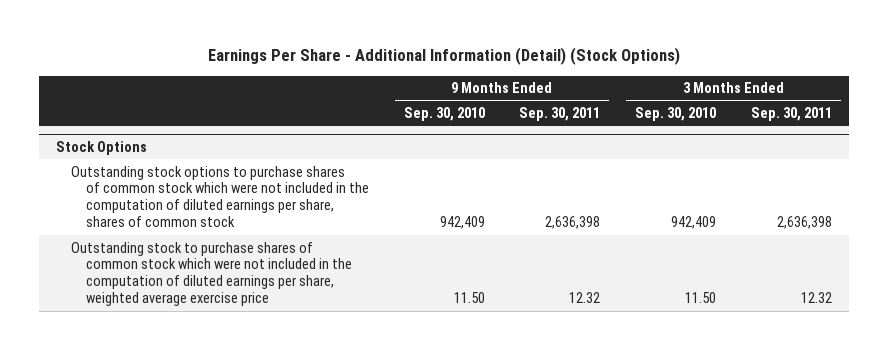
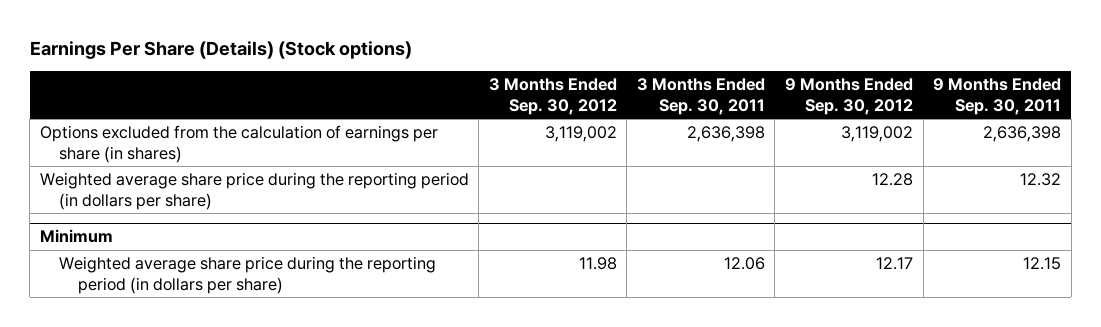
- Earnings Per Share - Additional Information (Detail) (Stock Options)
+ Earnings Per Share (Details) (Stock options)
- | 9 Months Ended Sep. 30, 2010 | 9 Months Ended Sep. 30, 2011 | 3 Months Ended Sep. 30, 2010 | 3 Months Ended Sep. 30, 2011
+ | 3 Months Ended Sep. 30, 2012 | 3 Months Ended Sep. 30, 2011 | 9 Months Ended Sep. 30, 2012 | 9 Months Ended Sep. 30, 2011
- Stock Options
- Outstanding stock options to purchase shares of common stock which were not included in the computation of diluted earnings per share, shares of common stock | 942,409 | 2,636,398 | 942,409 | 2,636,398
- Outstanding stock to purchase shares of common stock which were not included in the computation of diluted earnings per share, weighted average exercise price | 11.50 | 12.32 | 11.50 | 12.32
+ Options excluded from the calculation of earnings per share (in shares) | 3,119,002 | 2,636,398 | 3,119,002 | 2,636,398
+ Weighted average share price during the reporting period (in dollars per share) | | | 12.28 | 12.32
+ Minimum
+ Weighted average share price during the reporting period (in dollars per share) | 11.98 | 12.06 | 12.17 | 12.15

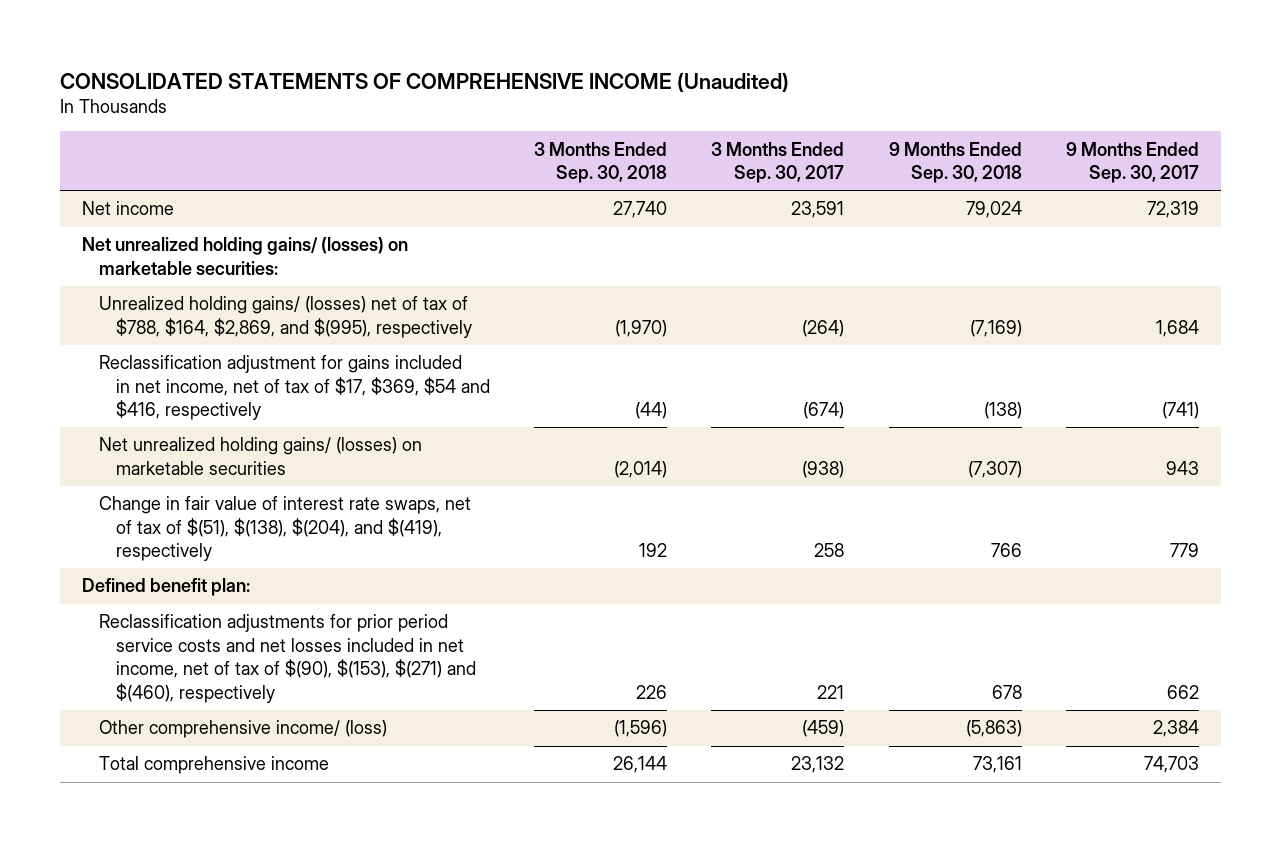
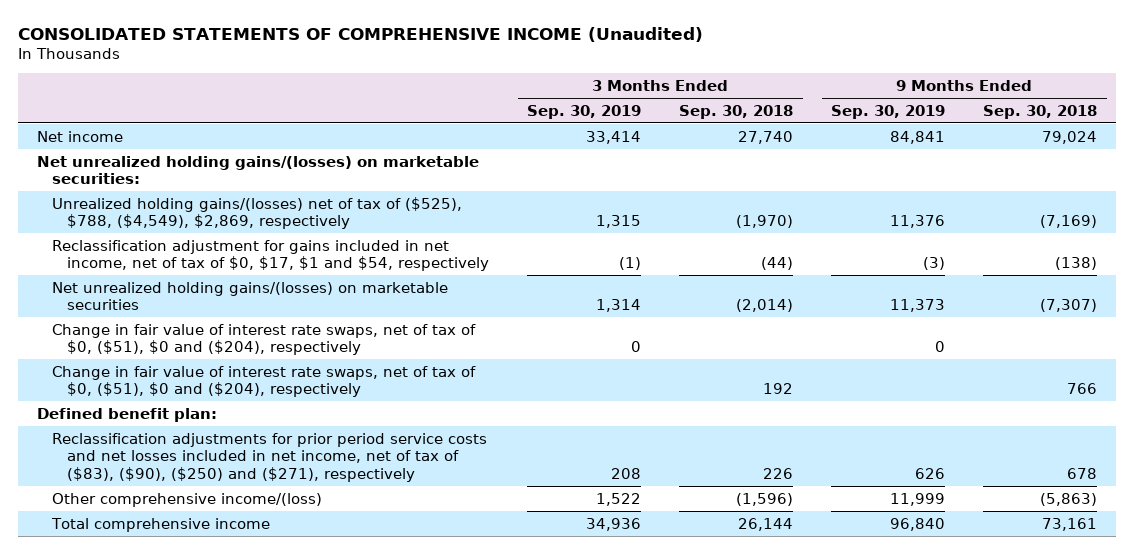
- | 3 Months Ended Sep. 30, 2018 | 3 Months Ended Sep. 30, 2017 | 9 Months Ended Sep. 30, 2018 | 9 Months Ended Sep. 30, 2017
+ | 3 Months Ended Sep. 30, 2019 | 3 Months Ended Sep. 30, 2018 | 9 Months Ended Sep. 30, 2019 | 9 Months Ended Sep. 30, 2018
- Net unrealized holding gains/ (losses) on marketable securities:
- Unrealized holding gains/ (losses) net of tax of $788, $164, $2,869, and $(995), respectively | (1,970) | (264) | (7,169) | 1,684
- Reclassification adjustment for gains included in net income, net of tax of $17, $369, $54 and $416, respectively | (44) | (674) | (138) | (741)
- Net unrealized holding gains/ (losses) on marketable securities | (2,014) | (938) | (7,307) | 943
- Change in fair value of interest rate swaps, net of tax of $(51), $(138), $(204), and $(419), respectively | 192 | 258 | 766 | 779
+ Net unrealized holding gains/(losses) on marketable securities:
+ Unrealized holding gains/(losses) net of tax of ($525), $788, ($4,549), $2,869, respectively | 1,315 | (1,970) | 11,376 | (7,169)
+ Reclassification adjustment for gains included in net income, net of tax of $0, $17, $1 and $54, respectively | (1) | (44) | (3) | (138)
+ Net unrealized holding gains/(losses) on marketable securities | 1,314 | (2,014) | 11,373 | (7,307)
+ Change in fair value of interest rate swaps, net of tax of $0, ($51), $0 and ($204), respectively | 0 | | 0 |
+ Change in fair value of interest rate swaps, net of tax of $0, ($51), $0 and ($204), respectively | | 192 | | 766
- Reclassification adjustments for prior period service costs and net losses included in net income, net of tax of $(90), $(153), $(271) and $(460), respectively | 226 | 221 | 678 | 662
- Other comprehensive income/ (loss) | (1,596) | (459) | (5,863) | 2,384
+ Reclassification adjustments for prior period service costs and net losses included in net income, net of tax of ($83), ($90), ($250) and ($271), respectively | 208 | 226 | 626 | 678
+ Other comprehensive income/(loss) | 1,522 | (1,596) | 11,999 | (5,863)

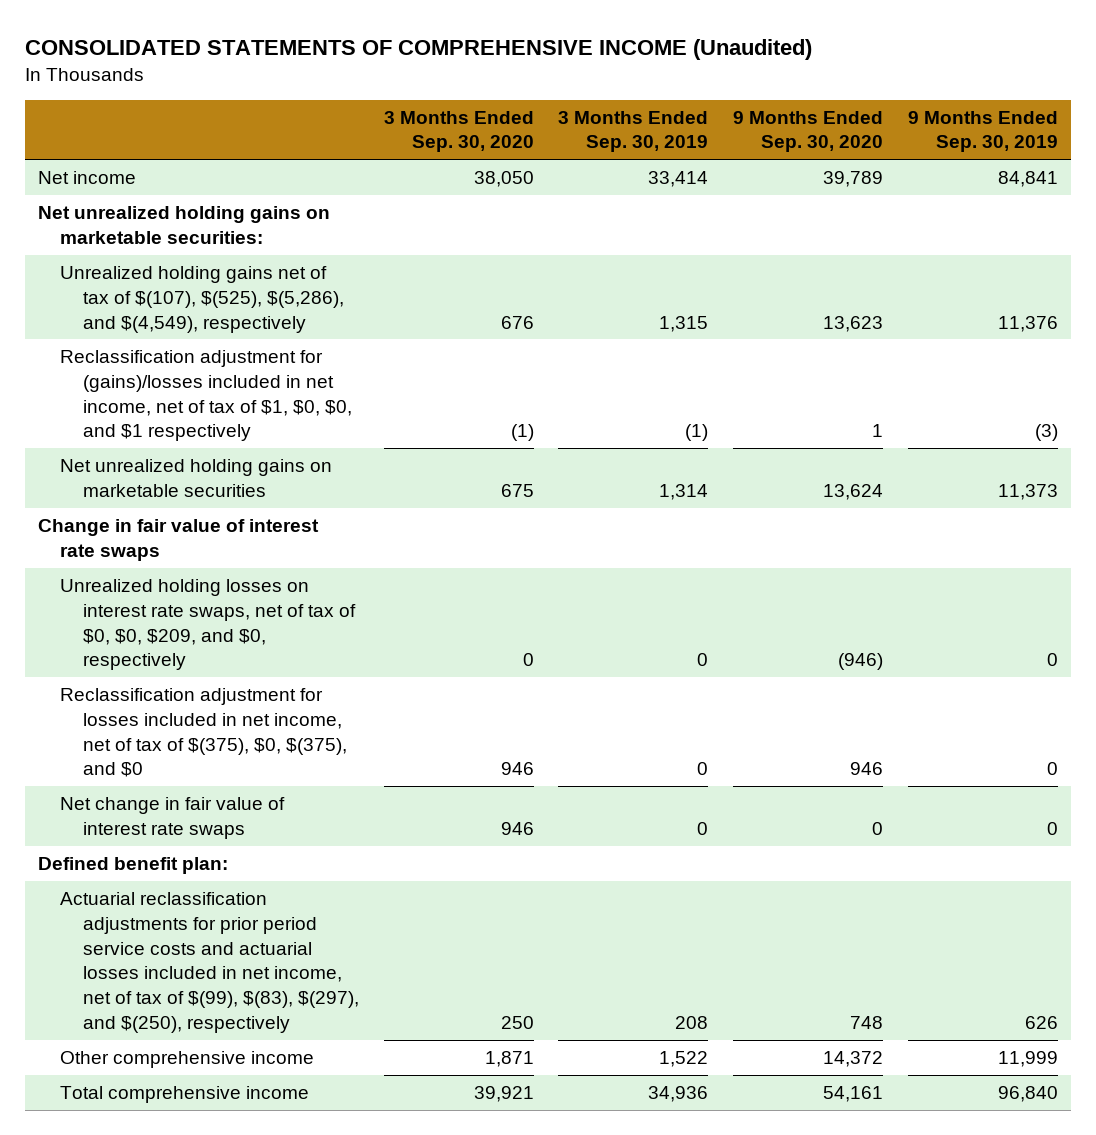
- | 3 Months Ended Sep. 30, 2019 | 3 Months Ended Sep. 30, 2018 | 9 Months Ended Sep. 30, 2019 | 9 Months Ended Sep. 30, 2018
+ | 3 Months Ended Sep. 30, 2020 | 3 Months Ended Sep. 30, 2019 | 9 Months Ended Sep. 30, 2020 | 9 Months Ended Sep. 30, 2019
- Net unrealized holding gains/(losses) on marketable securities:
- Unrealized holding gains/(losses) net of tax of ($525), $788, ($4,549), $2,869, respectively | 1,315 | (1,970) | 11,376 | (7,169)
- Reclassification adjustment for gains included in net income, net of tax of $0, $17, $1 and $54, respectively | (1) | (44) | (3) | (138)
- Net unrealized holding gains/(losses) on marketable securities | 1,314 | (2,014) | 11,373 | (7,307)
- Change in fair value of interest rate swaps, net of tax of $0, ($51), $0 and ($204), respectively | 0 | | 0 |
- Change in fair value of interest rate swaps, net of tax of $0, ($51), $0 and ($204), respectively | | 192 | | 766
+ Net unrealized holding gains on marketable securities:
+ Unrealized holding gains net of tax of $(107), $(525), $(5,286), and $(4,549), respectively | 676 | 1,315 | 13,623 | 11,376
+ Reclassification adjustment for (gains)/losses included in net income, net of tax of $1, $0, $0, and $1 respectively | (1) | (1) | 1 | (3)
+ Net unrealized holding gains on marketable securities | 675 | 1,314 | 13,624 | 11,373
+ Change in fair value of interest rate swaps
+ Unrealized holding losses on interest rate swaps, net of tax of $0, $0, $209, and $0, respectively | 0 | 0 | (946) | 0
+ Reclassification adjustment for losses included in net income, net of tax of $(375), $0, $(375), and $0 | 946 | 0 | 946 | 0
+ Net change in fair value of interest rate swaps | 946 | 0 | 0 | 0
- Reclassification adjustments for prior period service costs and net losses included in net income, net of tax of ($83), ($90), ($250) and ($271), respectively | 208 | 226 | 626 | 678
- Other comprehensive income/(loss) | 1,522 | (1,596) | 11,999 | (5,863)
+ Actuarial reclassification adjustments for prior period service costs and actuarial losses included in net income, net of tax of $(99), $(83), $(297), and $(250), respectively | 250 | 208 | 748 | 626
+ Other comprehensive income | 1,871 | 1,522 | 14,372 | 11,999

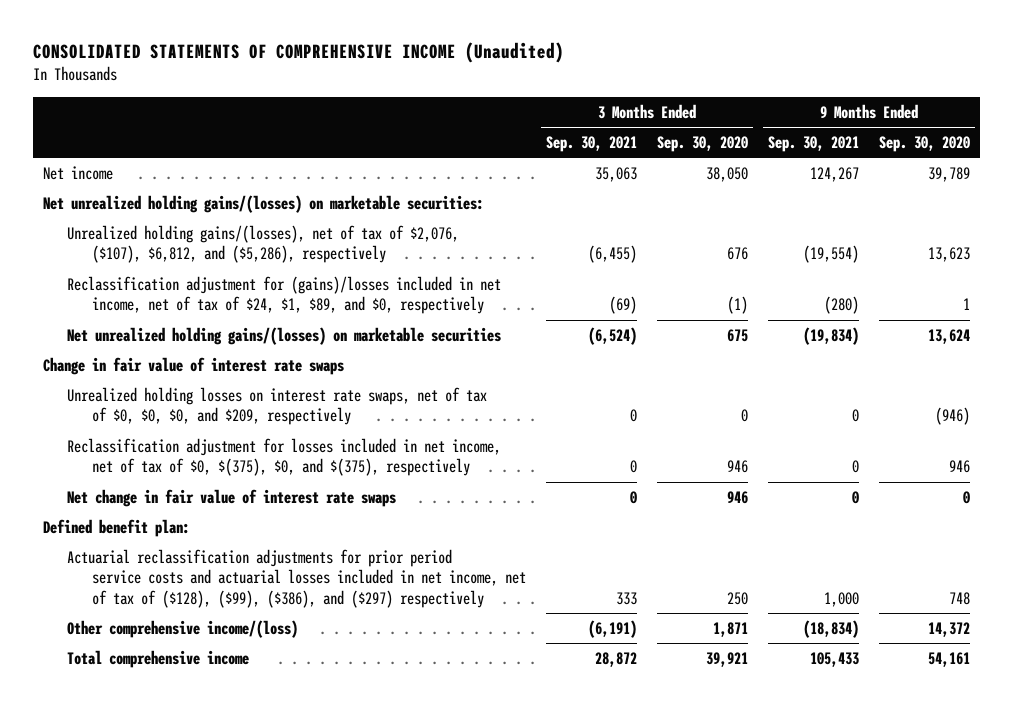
- | 3 Months Ended Sep. 30, 2020 | 3 Months Ended Sep. 30, 2019 | 9 Months Ended Sep. 30, 2020 | 9 Months Ended Sep. 30, 2019
+ | 3 Months Ended Sep. 30, 2021 | 3 Months Ended Sep. 30, 2020 | 9 Months Ended Sep. 30, 2021 | 9 Months Ended Sep. 30, 2020
- Net unrealized holding gains on marketable securities:
- Unrealized holding gains net of tax of $(107), $(525), $(5,286), and $(4,549), respectively | 676 | 1,315 | 13,623 | 11,376
- Reclassification adjustment for (gains)/losses included in net income, net of tax of $1, $0, $0, and $1 respectively | (1) | (1) | 1 | (3)
- Net unrealized holding gains on marketable securities | 675 | 1,314 | 13,624 | 11,373
+ Net unrealized holding gains/(losses) on marketable securities:
+ Unrealized holding gains/(losses), net of tax of $2,076, ($107), $6,812, and ($5,286), respectively | (6,455) | 676 | (19,554) | 13,623
+ Reclassification adjustment for (gains)/losses included in net income, net of tax of $24, $1, $89, and $0, respectively | (69) | (1) | (280) | 1
+ Net unrealized holding gains/(losses) on marketable securities | (6,524) | 675 | (19,834) | 13,624
- Unrealized holding losses on interest rate swaps, net of tax of $0, $0, $209, and $0, respectively | 0 | 0 | (946) | 0
- Reclassification adjustment for losses included in net income, net of tax of $(375), $0, $(375), and $0 | 946 | 0 | 946 | 0
+ Unrealized holding losses on interest rate swaps, net of tax of $0, $0, $0, and $209, respectively | 0 | 0 | 0 | (946)
+ Reclassification adjustment for losses included in net income, net of tax of $0, $(375), $0, and $(375), respectively | 0 | 946 | 0 | 946
- Actuarial reclassification adjustments for prior period service costs and actuarial losses included in net income, net of tax of $(99), $(83), $(297), and $(250), respectively | 250 | 208 | 748 | 626
- Other comprehensive income | 1,871 | 1,522 | 14,372 | 11,999
+ Actuarial reclassification adjustments for prior period service costs and actuarial losses included in net income, net of tax of ($128), ($99), ($386), and ($297) respectively | 333 | 250 | 1,000 | 748
+ Other comprehensive income/(loss) | (6,191) | 1,871 | (18,834) | 14,372

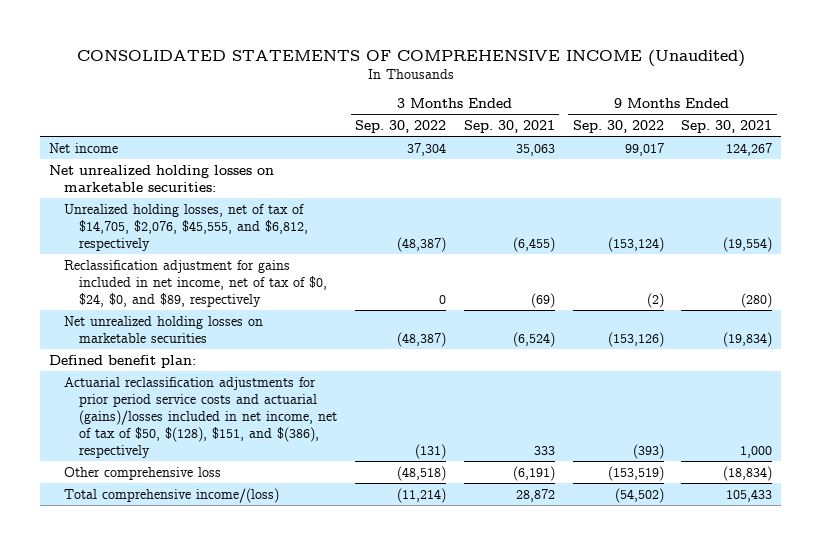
- | 3 Months Ended Sep. 30, 2021 | 3 Months Ended Sep. 30, 2020 | 9 Months Ended Sep. 30, 2021 | 9 Months Ended Sep. 30, 2020
+ | 3 Months Ended Sep. 30, 2022 | 3 Months Ended Sep. 30, 2021 | 9 Months Ended Sep. 30, 2022 | 9 Months Ended Sep. 30, 2021
- Net unrealized holding gains/(losses) on marketable securities:
- Unrealized holding gains/(losses), net of tax of $2,076, ($107), $6,812, and ($5,286), respectively | (6,455) | 676 | (19,554) | 13,623
- Reclassification adjustment for (gains)/losses included in net income, net of tax of $24, $1, $89, and $0, respectively | (69) | (1) | (280) | 1
- Net unrealized holding gains/(losses) on marketable securities | (6,524) | 675 | (19,834) | 13,624
- Change in fair value of interest rate swaps
- Unrealized holding losses on interest rate swaps, net of tax of $0, $0, $0, and $209, respectively | 0 | 0 | 0 | (946)
- Reclassification adjustment for losses included in net income, net of tax of $0, $(375), $0, and $(375), respectively | 0 | 946 | 0 | 946
- Net change in fair value of interest rate swaps | 0 | 946 | 0 | 0
+ Net unrealized holding losses on marketable securities:
+ Unrealized holding losses, net of tax of $14,705, $2,076, $45,555, and $6,812, respectively | (48,387) | (6,455) | (153,124) | (19,554)
+ Reclassification adjustment for gains included in net income, net of tax of $0, $24, $0, and $89, respectively | 0 | (69) | (2) | (280)
+ Net unrealized holding losses on marketable securities | (48,387) | (6,524) | (153,126) | (19,834)
- Actuarial reclassification adjustments for prior period service costs and actuarial losses included in net income, net of tax of ($128), ($99), ($386), and ($297) respectively | 333 | 250 | 1,000 | 748
- Other comprehensive income/(loss) | (6,191) | 1,871 | (18,834) | 14,372
- Total comprehensive income | 28,872 | 39,921 | 105,433 | 54,161
+ Actuarial reclassification adjustments for prior period service costs and actuarial (gains)/losses included in net income, net of tax of $50, $(128), $151, and $(386), respectively | (131) | 333 | (393) | 1,000
+ Other comprehensive loss | (48,518) | (6,191) | (153,519) | (18,834)
+ Total comprehensive income/(loss) | (11,214) | 28,872 | (54,502) | 105,433

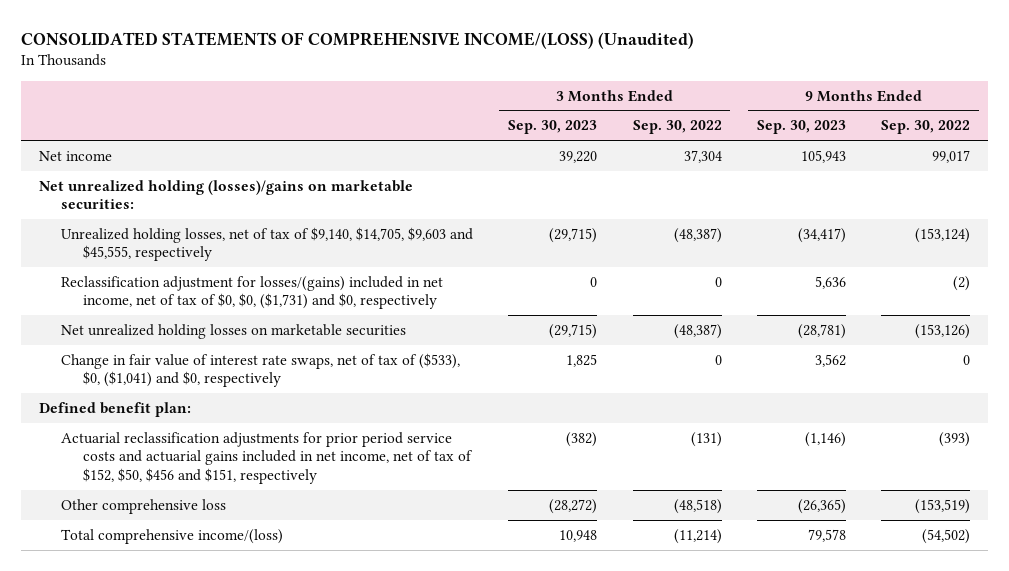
- CONSOLIDATED STATEMENTS OF COMPREHENSIVE INCOME (Unaudited)
+ CONSOLIDATED STATEMENTS OF COMPREHENSIVE INCOME/(LOSS) (Unaudited)
- | 3 Months Ended Sep. 30, 2022 | 3 Months Ended Sep. 30, 2021 | 9 Months Ended Sep. 30, 2022 | 9 Months Ended Sep. 30, 2021
+ | 3 Months Ended Sep. 30, 2023 | 3 Months Ended Sep. 30, 2022 | 9 Months Ended Sep. 30, 2023 | 9 Months Ended Sep. 30, 2022
- Net unrealized holding losses on marketable securities:
- Unrealized holding losses, net of tax of $14,705, $2,076, $45,555, and $6,812, respectively | (48,387) | (6,455) | (153,124) | (19,554)
- Reclassification adjustment for gains included in net income, net of tax of $0, $24, $0, and $89, respectively | 0 | (69) | (2) | (280)
+ Net unrealized holding (losses)/gains on marketable securities:
+ Unrealized holding losses, net of tax of $9,140, $14,705, $9,603 and $45,555, respectively | (29,715) | (48,387) | (34,417) | (153,124)
+ Reclassification adjustment for losses/(gains) included in net income, net of tax of $0, $0, ($1,731) and $0, respectively | 0 | 0 | 5,636 | (2)
+ Change in fair value of interest rate swaps, net of tax of ($533), $0, ($1,041) and $0, respectively | 1,825 | 0 | 3,562 | 0
- Actuarial reclassification adjustments for prior period service costs and actuarial (gains)/losses included in net income, net of tax of $50, $(128), $151, and $(386), respectively | (131) | 333 | (393) | 1,000
+ Actuarial reclassification adjustments for prior period service costs and actuarial gains included in net income, net of tax of $152, $50, $456 and $151, respectively | (382) | (131) | (1,146) | (393)

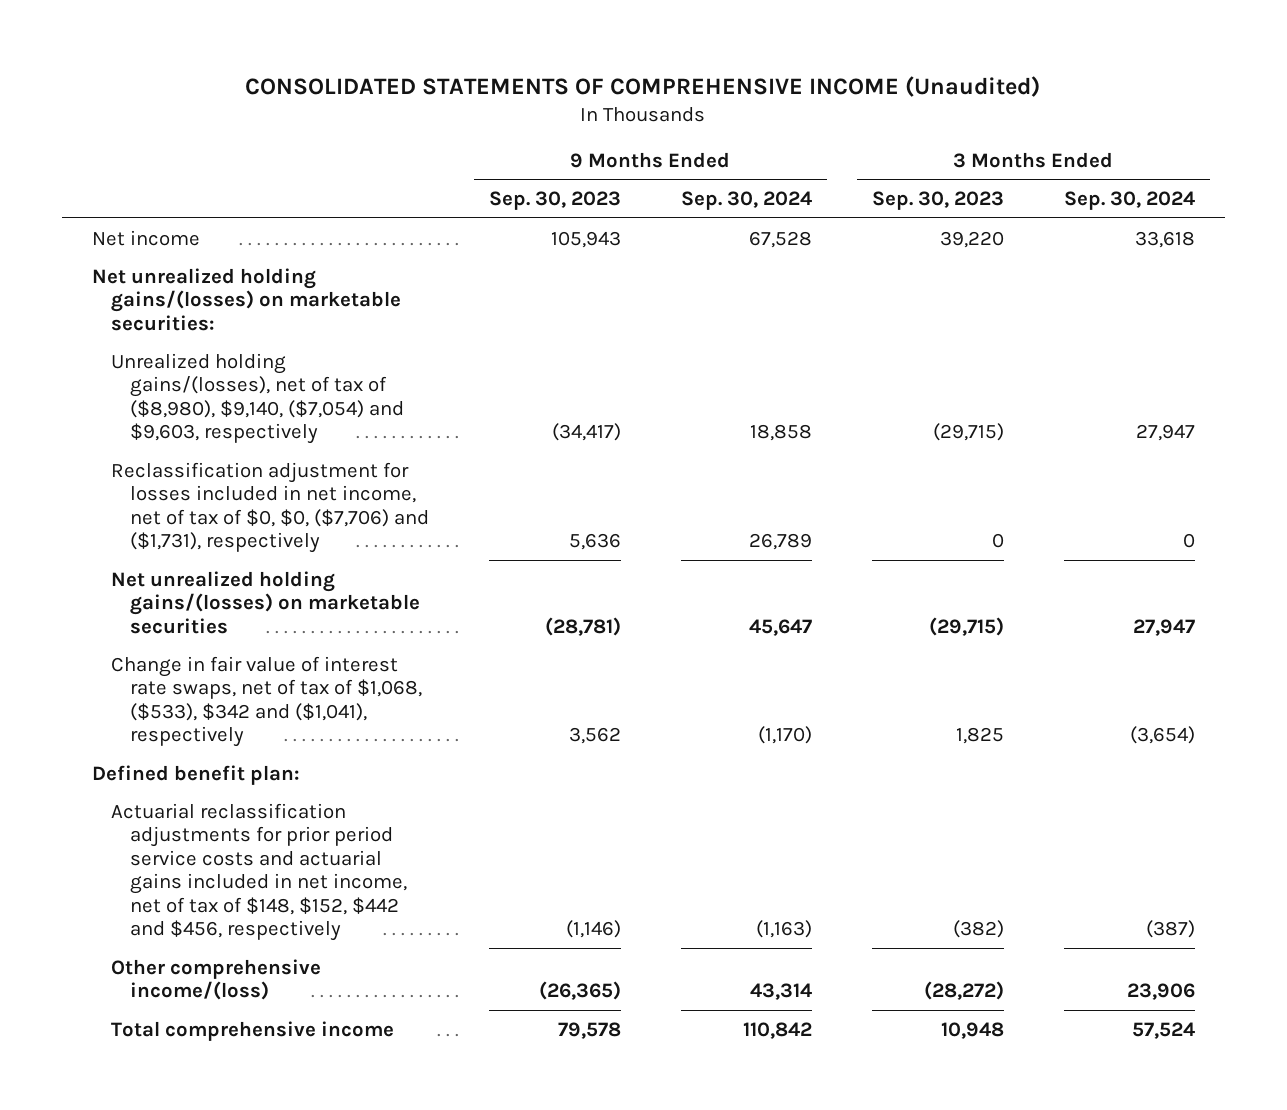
- CONSOLIDATED STATEMENTS OF COMPREHENSIVE INCOME/(LOSS) (Unaudited)
+ CONSOLIDATED STATEMENTS OF COMPREHENSIVE INCOME (Unaudited)
- | 3 Months Ended Sep. 30, 2023 | 3 Months Ended Sep. 30, 2022 | 9 Months Ended Sep. 30, 2023 | 9 Months Ended Sep. 30, 2022
+ | 9 Months Ended Sep. 30, 2023 | 9 Months Ended Sep. 30, 2024 | 3 Months Ended Sep. 30, 2023 | 3 Months Ended Sep. 30, 2024
- Net unrealized holding (losses)/gains on marketable securities:
- Unrealized holding losses, net of tax of $9,140, $14,705, $9,603 and $45,555, respectively | (29,715) | (48,387) | (34,417) | (153,124)
- Reclassification adjustment for losses/(gains) included in net income, net of tax of $0, $0, ($1,731) and $0, respectively | 0 | 0 | 5,636 | (2)
- Net unrealized holding losses on marketable securities | (29,715) | (48,387) | (28,781) | (153,126)
- Change in fair value of interest rate swaps, net of tax of ($533), $0, ($1,041) and $0, respectively | 1,825 | 0 | 3,562 | 0
+ Net unrealized holding gains/(losses) on marketable securities:
+ Unrealized holding gains/(losses), net of tax of ($8,980), $9,140, ($7,054) and $9,603, respectively | (34,417) | 18,858 | (29,715) | 27,947
+ Reclassification adjustment for losses included in net income, net of tax of $0, $0, ($7,706) and ($1,731), respectively | 5,636 | 26,789 | 0 | 0
+ Net unrealized holding gains/(losses) on marketable securities | (28,781) | 45,647 | (29,715) | 27,947
+ Change in fair value of interest rate swaps, net of tax of $1,068, ($533), $342 and ($1,041), respectively | 3,562 | (1,170) | 1,825 | (3,654)
- Actuarial reclassification adjustments for prior period service costs and actuarial gains included in net income, net of tax of $152, $50, $456 and $151, respectively | (382) | (131) | (1,146) | (393)
- Other comprehensive loss | (28,272) | (48,518) | (26,365) | (153,519)
- Total comprehensive income/(loss) | 10,948 | (11,214) | 79,578 | (54,502)
+ Actuarial reclassification adjustments for prior period service costs and actuarial gains included in net income, net of tax of $148, $152, $442 and $456, respectively | (1,146) | (1,163) | (382) | (387)
+ Other comprehensive income/(loss) | (26,365) | 43,314 | (28,272) | 23,906
+ Total comprehensive income | 79,578 | 110,842 | 10,948 | 57,524

